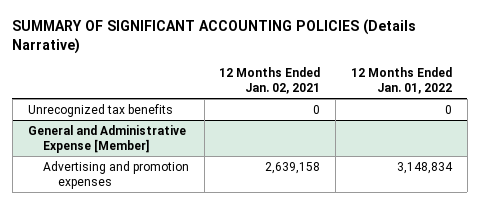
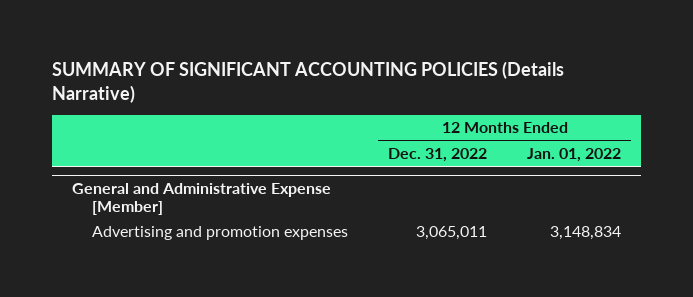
- | 12 Months Ended Jan. 02, 2021 | 12 Months Ended Jan. 01, 2022
+ | 12 Months Ended Dec. 31, 2022 | 12 Months Ended Jan. 01, 2022
- Unrecognized tax benefits | 0 | 0

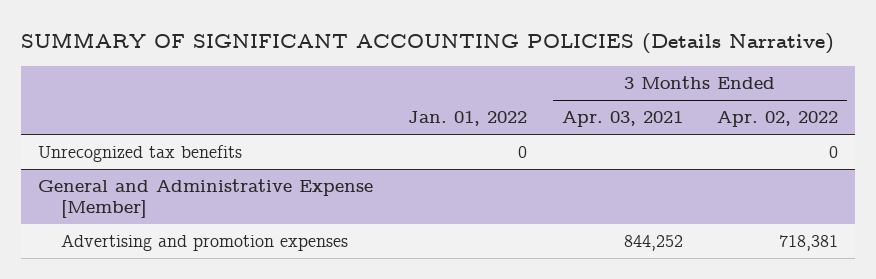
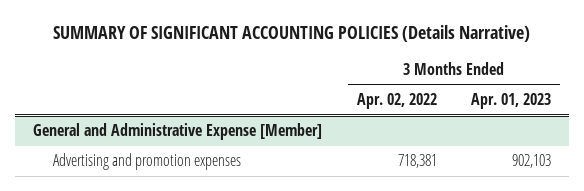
- | Jan. 01, 2022 | 3 Months Ended Apr. 03, 2021 | 3 Months Ended Apr. 02, 2022
+ | 3 Months Ended Apr. 02, 2022 | 3 Months Ended Apr. 01, 2023
- Unrecognized tax benefits | 0 | | 0

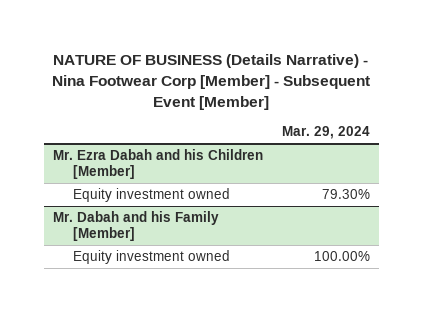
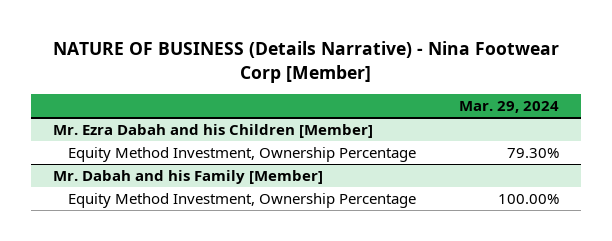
- NATURE OF BUSINESS (Details Narrative) - Nina Footwear Corp [Member] - Subsequent Event [Member]
+ NATURE OF BUSINESS (Details Narrative) - Nina Footwear Corp [Member]
@ Mr. Ezra Dabah and his Children [Member]
- Equity investment owned | 79.30%
+ Equity Method Investment, Ownership Percentage | 79.30%
@ Mr. Dabah and his Family [Member]
- Equity investment owned | 100.00%
+ Equity Method Investment, Ownership Percentage | 100.00%

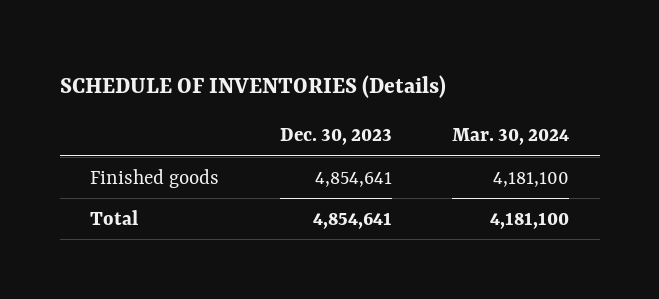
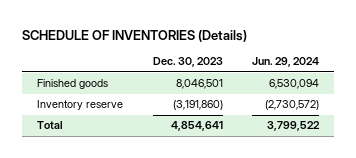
- | Dec. 30, 2023 | Mar. 30, 2024
+ | Dec. 30, 2023 | Jun. 29, 2024
- Finished goods | 4,854,641 | 4,181,100
+ Finished goods | 8,046,501 | 6,530,094
+ Inventory reserve | (3,191,860) | (2,730,572)

